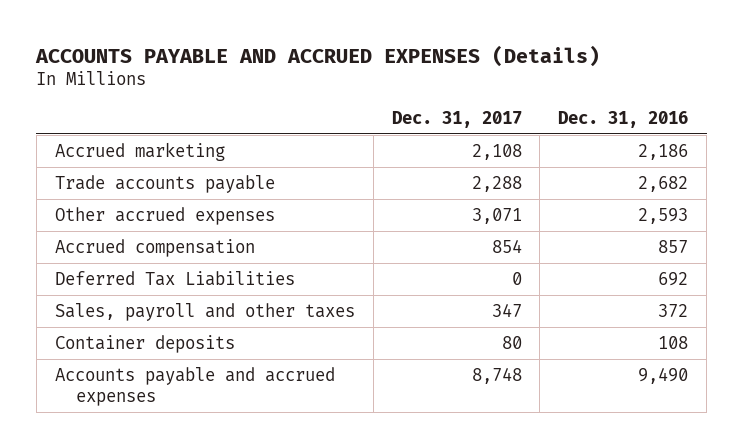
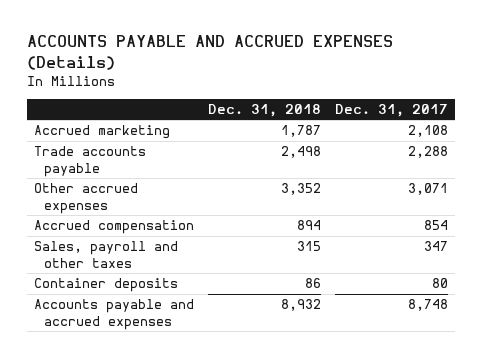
- | Dec. 31, 2017 | Dec. 31, 2016
+ | Dec. 31, 2018 | Dec. 31, 2017
- Deferred Tax Liabilities | 0 | 692

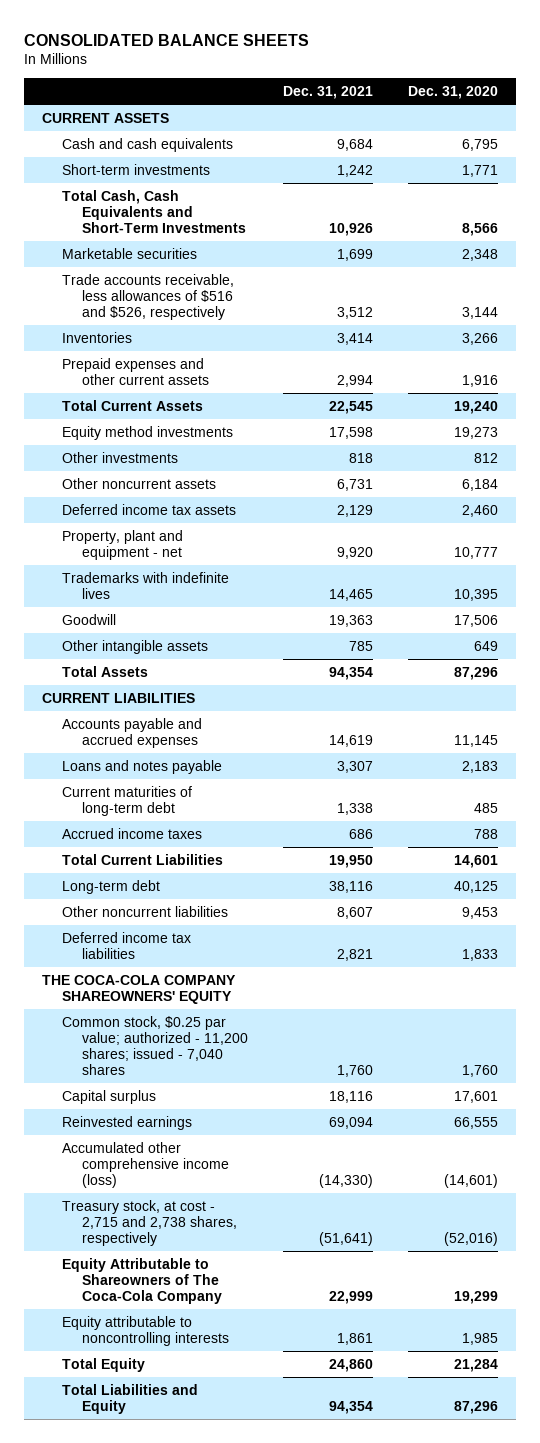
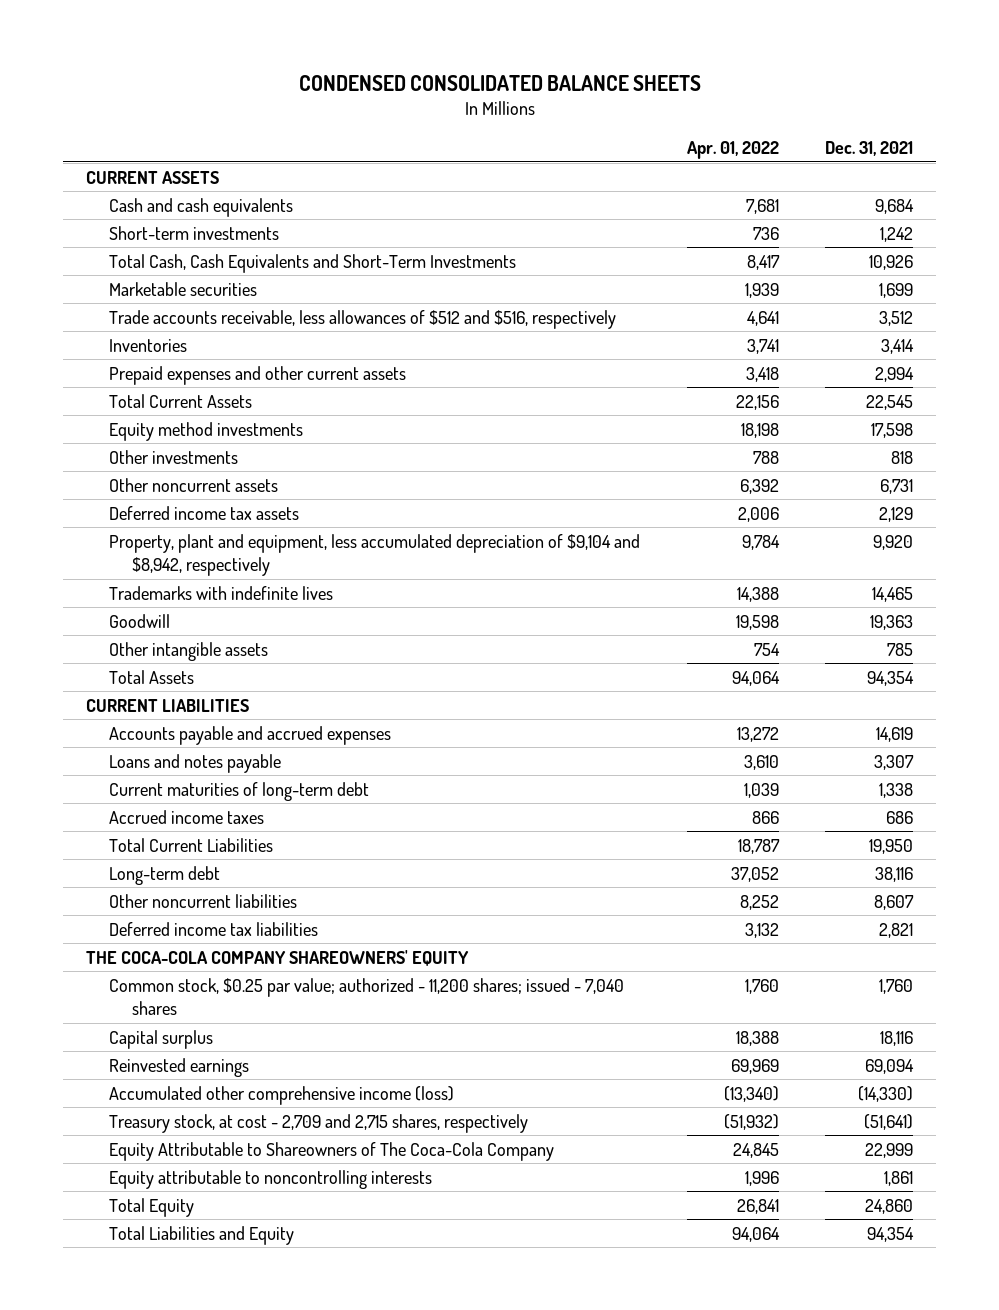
- CONSOLIDATED BALANCE SHEETS
+ CONDENSED CONSOLIDATED BALANCE SHEETS
- | Dec. 31, 2021 | Dec. 31, 2020
+ | Apr. 01, 2022 | Dec. 31, 2021
- Trade accounts receivable, less allowances of $516 and $526, respectively | 3,512 | 3,144
+ Trade accounts receivable, less allowances of $512 and $516, respectively | 4,641 | 3,512
- Property, plant and equipment - net | 9,920 | 10,777
+ Property, plant and equipment, less accumulated depreciation of $9,104 and $8,942, respectively | 9,784 | 9,920
- Treasury stock, at cost - 2,715 and 2,738 shares, respectively | (51,641) | (52,016)
+ Treasury stock, at cost - 2,709 and 2,715 shares, respectively | (51,932) | (51,641)

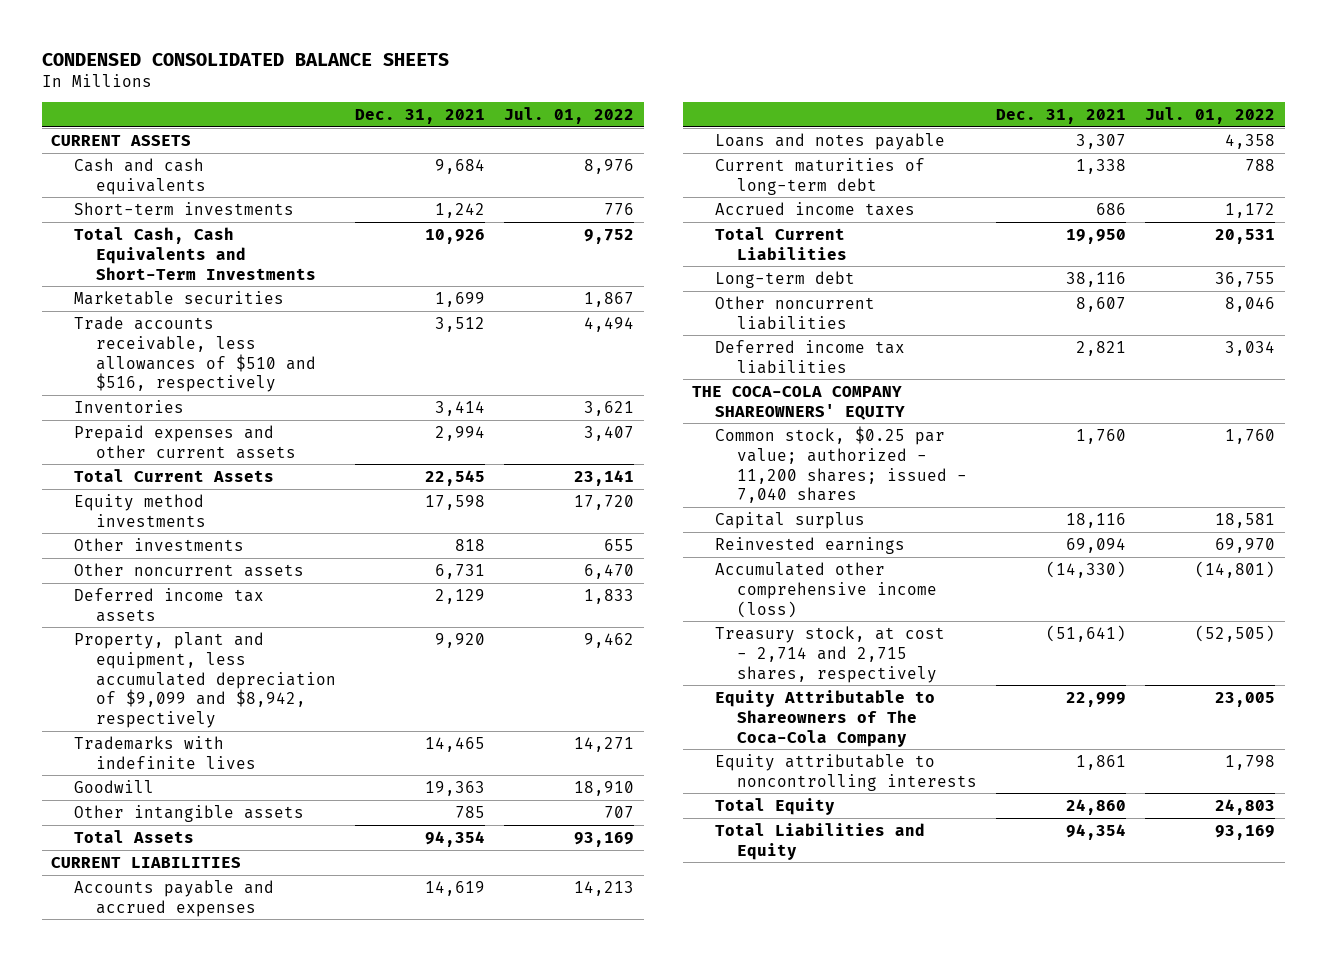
- | Apr. 01, 2022 | Dec. 31, 2021
+ | Dec. 31, 2021 | Jul. 01, 2022
- Trade accounts receivable, less allowances of $512 and $516, respectively | 4,641 | 3,512
+ Trade accounts receivable, less allowances of $510 and $516, respectively | 3,512 | 4,494
- Property, plant and equipment, less accumulated depreciation of $9,104 and $8,942, respectively | 9,784 | 9,920
+ Property, plant and equipment, less accumulated depreciation of $9,099 and $8,942, respectively | 9,920 | 9,462
- Treasury stock, at cost - 2,709 and 2,715 shares, respectively | (51,932) | (51,641)
+ Treasury stock, at cost - 2,714 and 2,715 shares, respectively | (51,641) | (52,505)

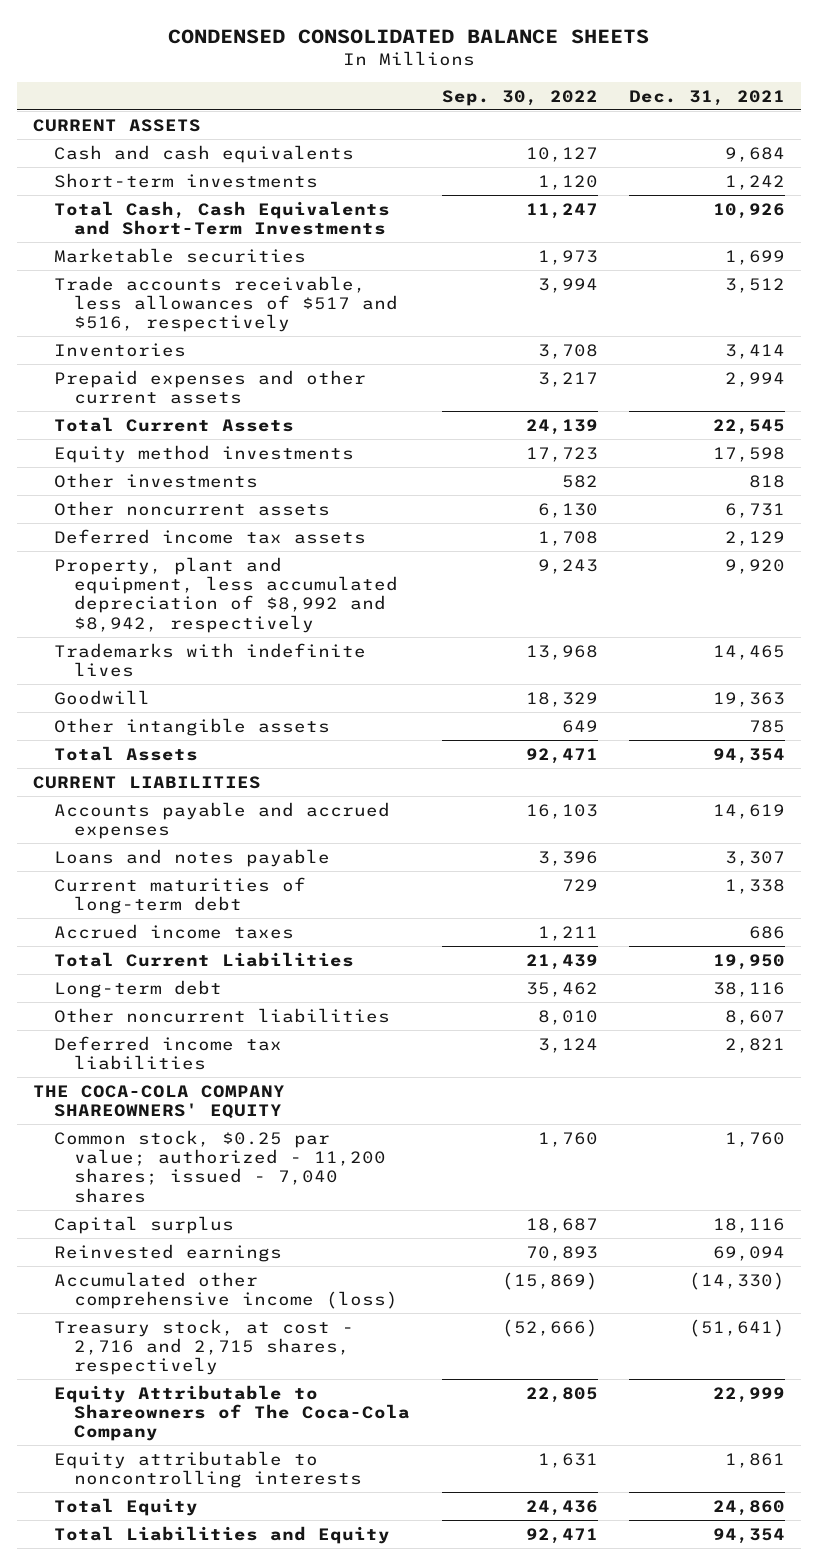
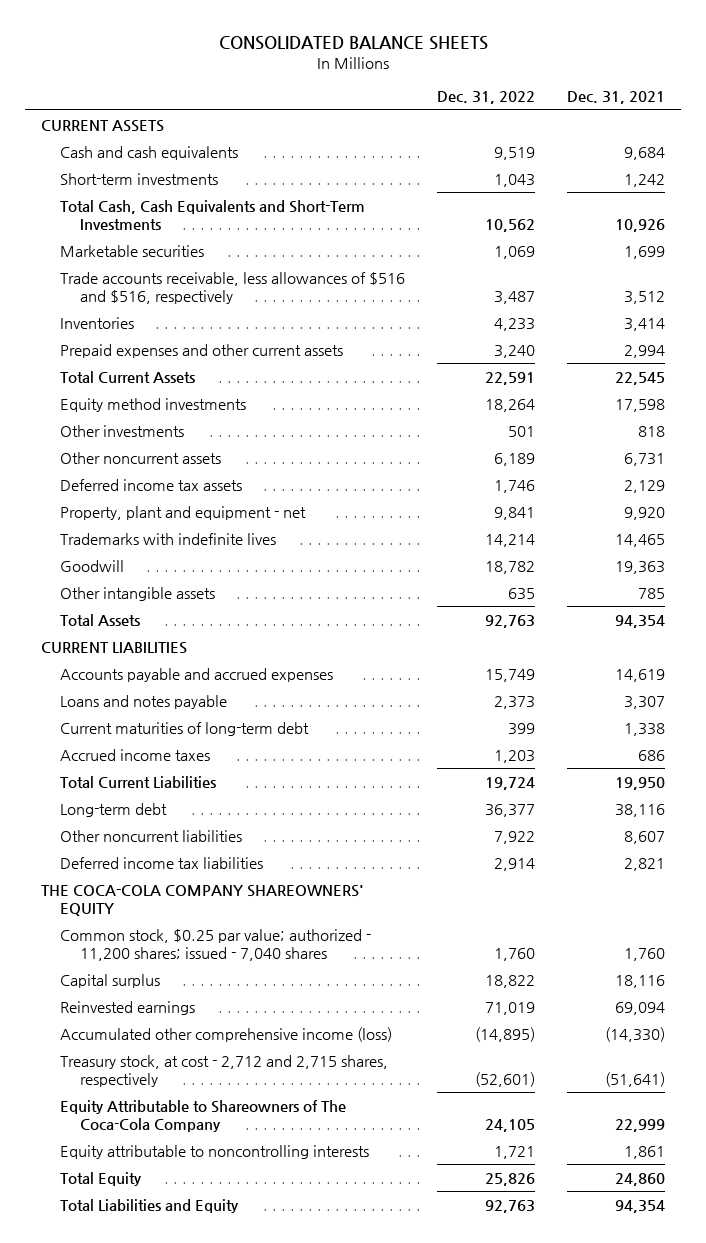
- CONDENSED CONSOLIDATED BALANCE SHEETS
+ CONSOLIDATED BALANCE SHEETS
- | Sep. 30, 2022 | Dec. 31, 2021
+ | Dec. 31, 2022 | Dec. 31, 2021
- Trade accounts receivable, less allowances of $517 and $516, respectively | 3,994 | 3,512
+ Trade accounts receivable, less allowances of $516 and $516, respectively | 3,487 | 3,512
- Property, plant and equipment, less accumulated depreciation of $8,992 and $8,942, respectively | 9,243 | 9,920
+ Property, plant and equipment - net | 9,841 | 9,920
- Treasury stock, at cost - 2,716 and 2,715 shares, respectively | (52,666) | (51,641)
+ Treasury stock, at cost - 2,712 and 2,715 shares, respectively | (52,601) | (51,641)

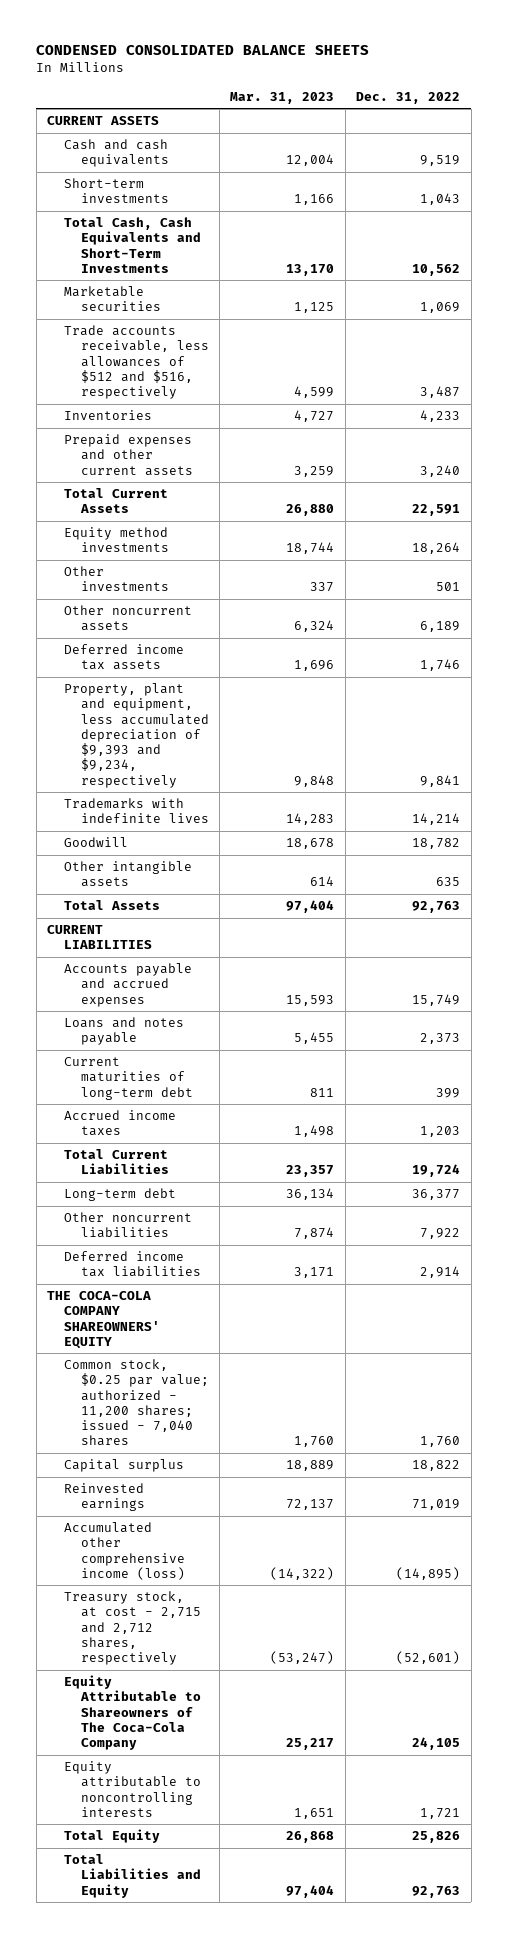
- CONSOLIDATED BALANCE SHEETS
+ CONDENSED CONSOLIDATED BALANCE SHEETS
- | Dec. 31, 2022 | Dec. 31, 2021
+ | Mar. 31, 2023 | Dec. 31, 2022
- Trade accounts receivable, less allowances of $516 and $516, respectively | 3,487 | 3,512
+ Trade accounts receivable, less allowances of $512 and $516, respectively | 4,599 | 3,487
- Property, plant and equipment - net | 9,841 | 9,920
+ Property, plant and equipment, less accumulated depreciation of $9,393 and $9,234, respectively | 9,848 | 9,841
- Treasury stock, at cost - 2,712 and 2,715 shares, respectively | (52,601) | (51,641)
+ Treasury stock, at cost - 2,715 and 2,712 shares, respectively | (53,247) | (52,601)

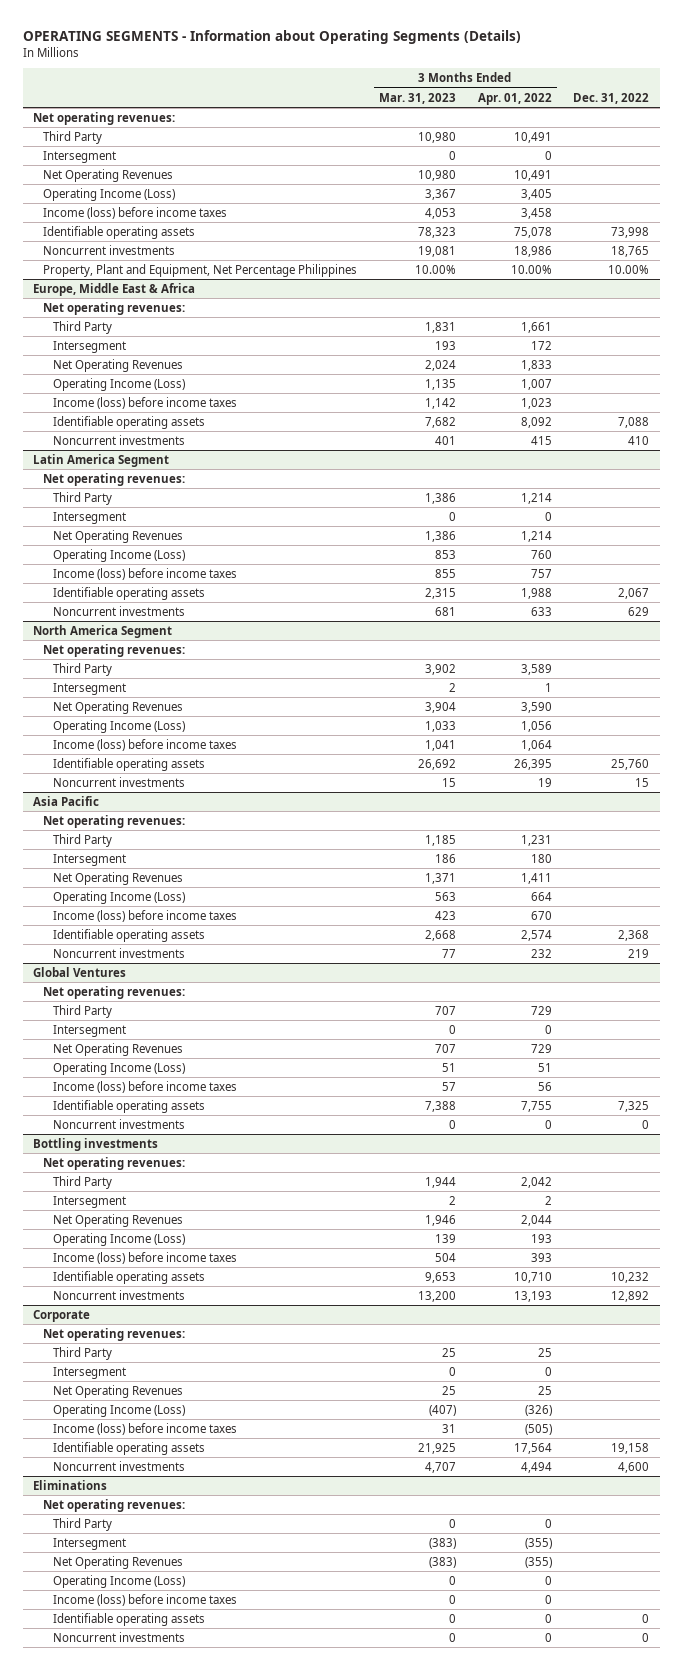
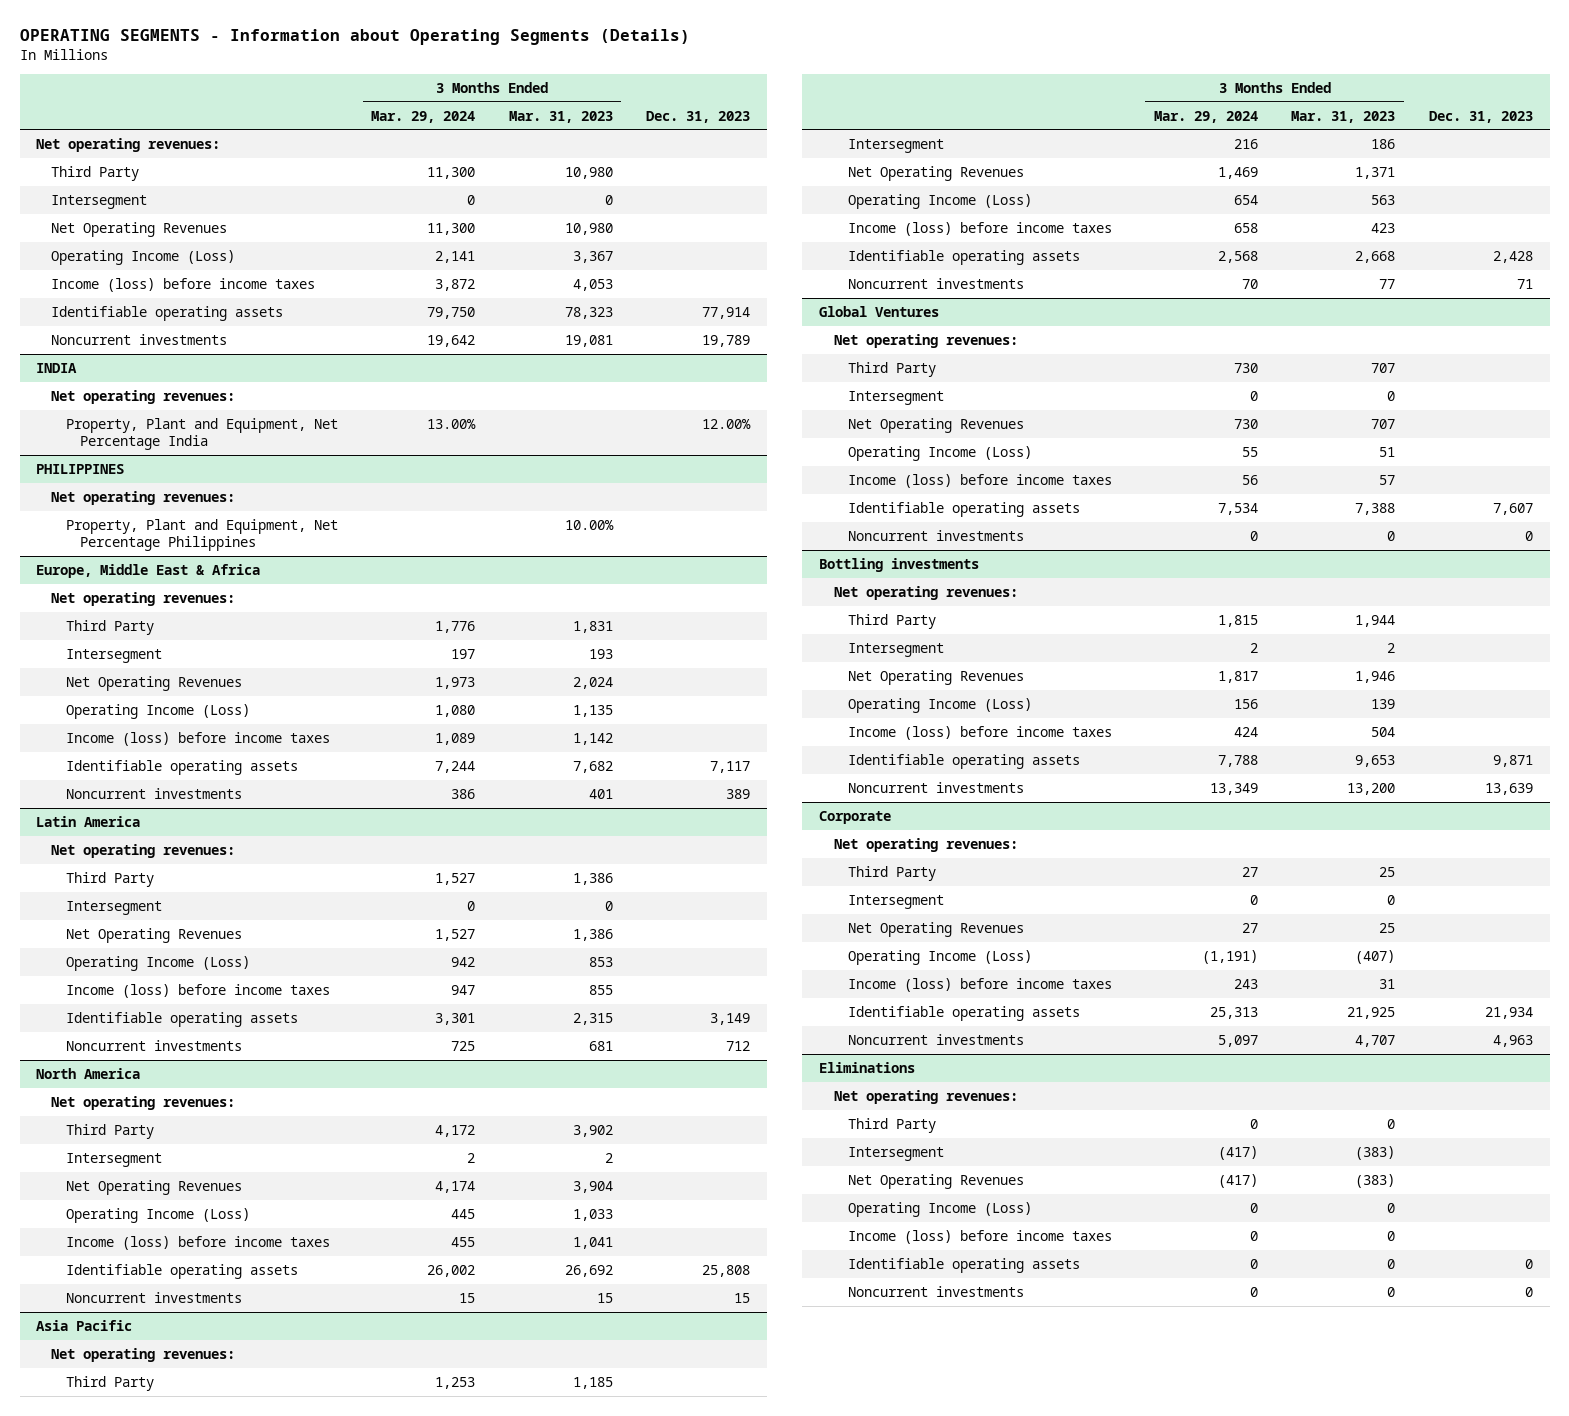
- | 3 Months Ended Mar. 31, 2023 | 3 Months Ended Apr. 01, 2022 | Dec. 31, 2022
+ | 3 Months Ended Mar. 29, 2024 | 3 Months Ended Mar. 31, 2023 | Dec. 31, 2023
+ INDIA
+ Net operating revenues:
+ Property, Plant and Equipment, Net Percentage India | 13.00% | | 12.00%
+ PHILIPPINES
+ Net operating revenues:
- Latin America Segment
+ Latin America
- North America Segment
+ North America

